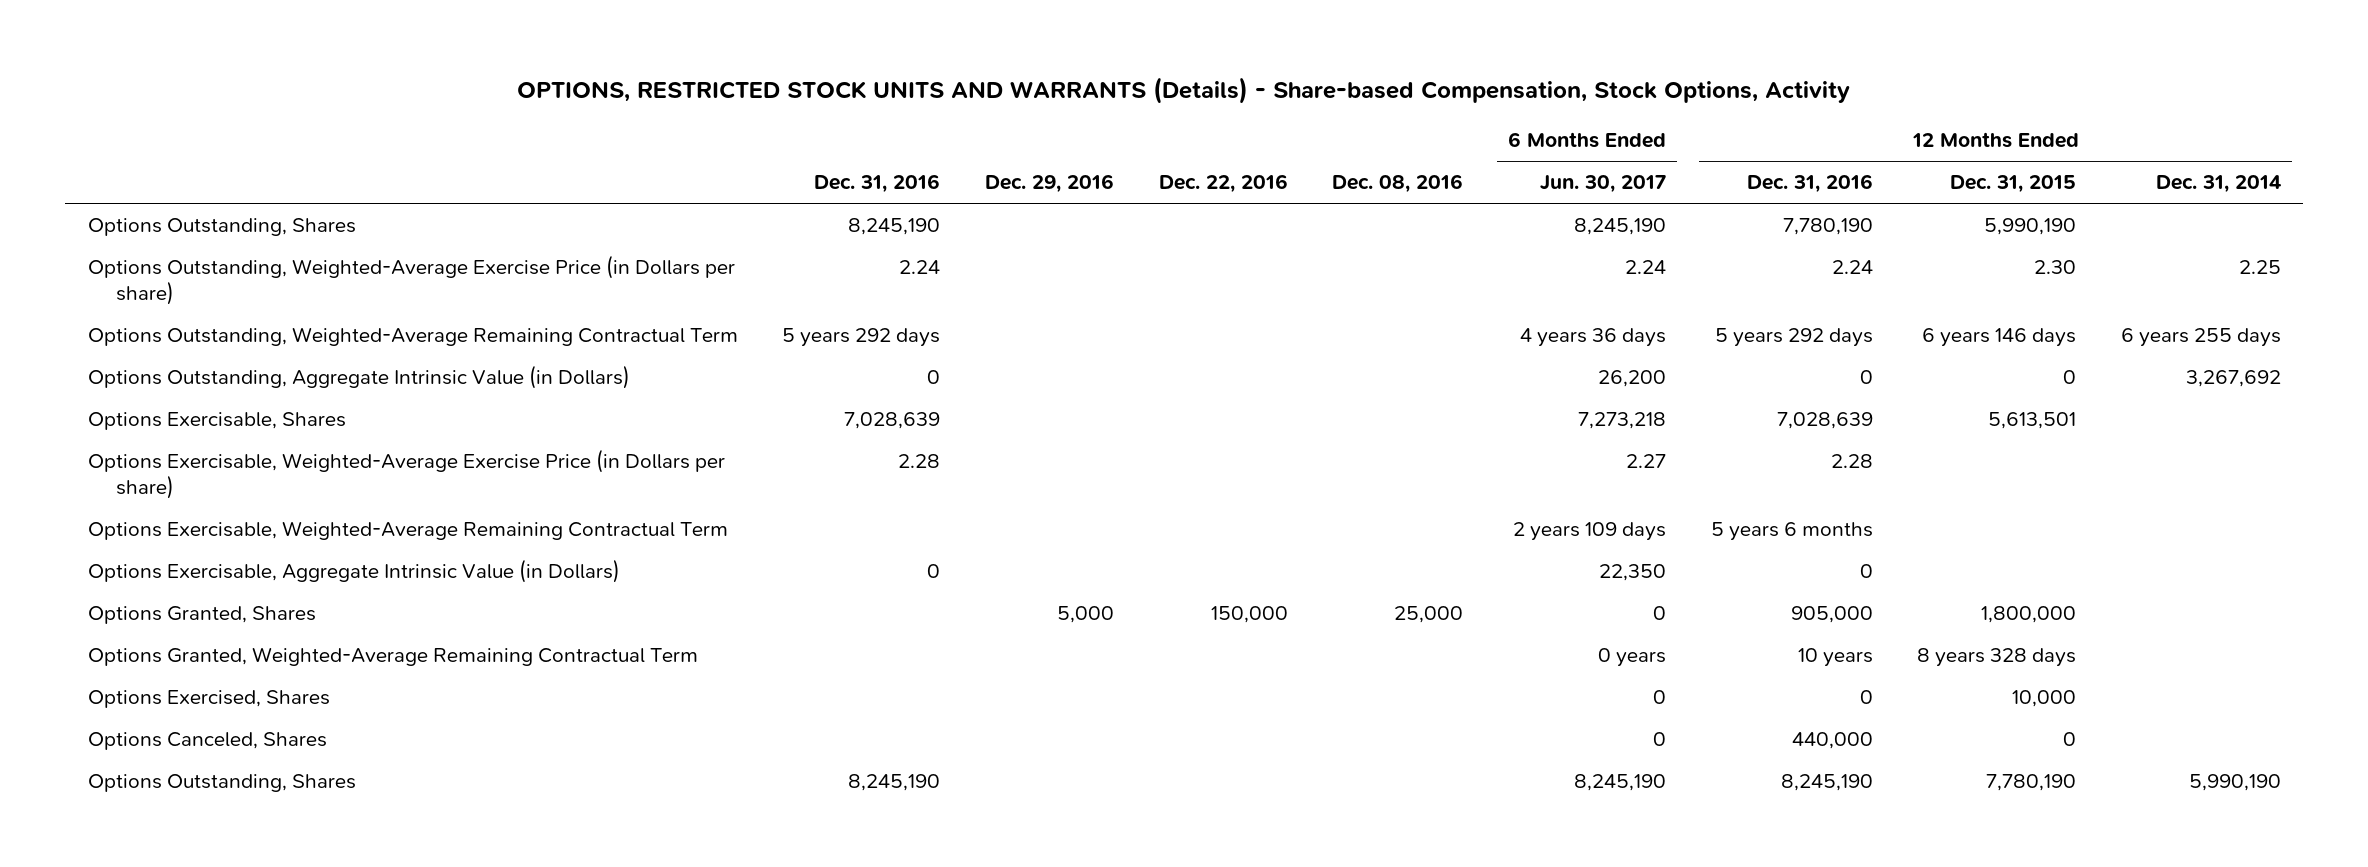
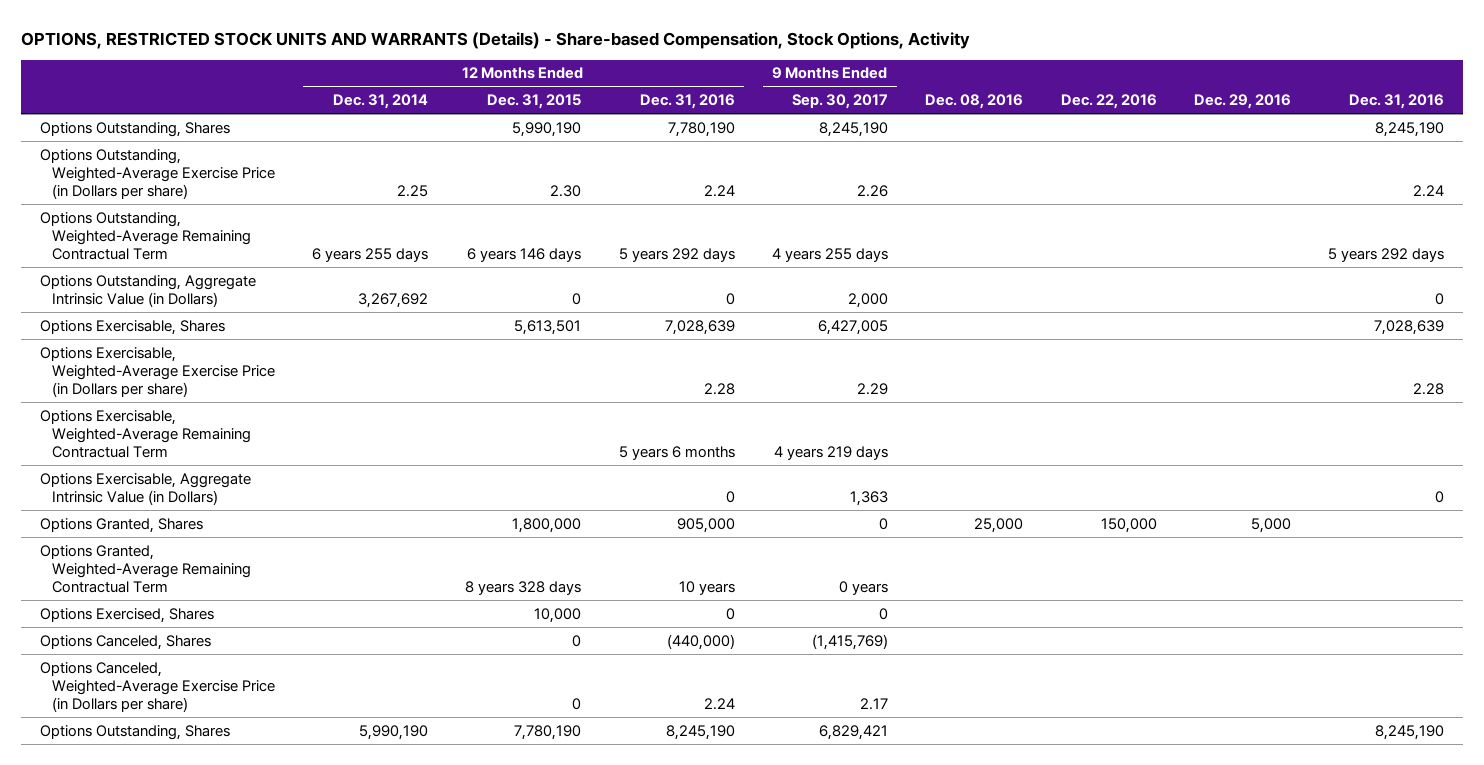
- | Dec. 31, 2016 | Dec. 29, 2016 | Dec. 22, 2016 | Dec. 08, 2016 | 6 Months Ended Jun. 30, 2017 | 12 Months Ended Dec. 31, 2016 | 12 Months Ended Dec. 31, 2015 | 12 Months Ended Dec. 31, 2014
+ | 12 Months Ended Dec. 31, 2014 | 12 Months Ended Dec. 31, 2015 | 12 Months Ended Dec. 31, 2016 | 9 Months Ended Sep. 30, 2017 | Dec. 08, 2016 | Dec. 22, 2016 | Dec. 29, 2016 | Dec. 31, 2016
- Options Canceled, Shares | | | | | 0 | 440,000 | 0 |
+ Options Canceled, Shares | | 0 | (440,000) | (1,415,769) | | | |
+ Options Canceled, Weighted-Average Exercise Price (in Dollars per share) | | 0 | 2.24 | 2.17 | | | |

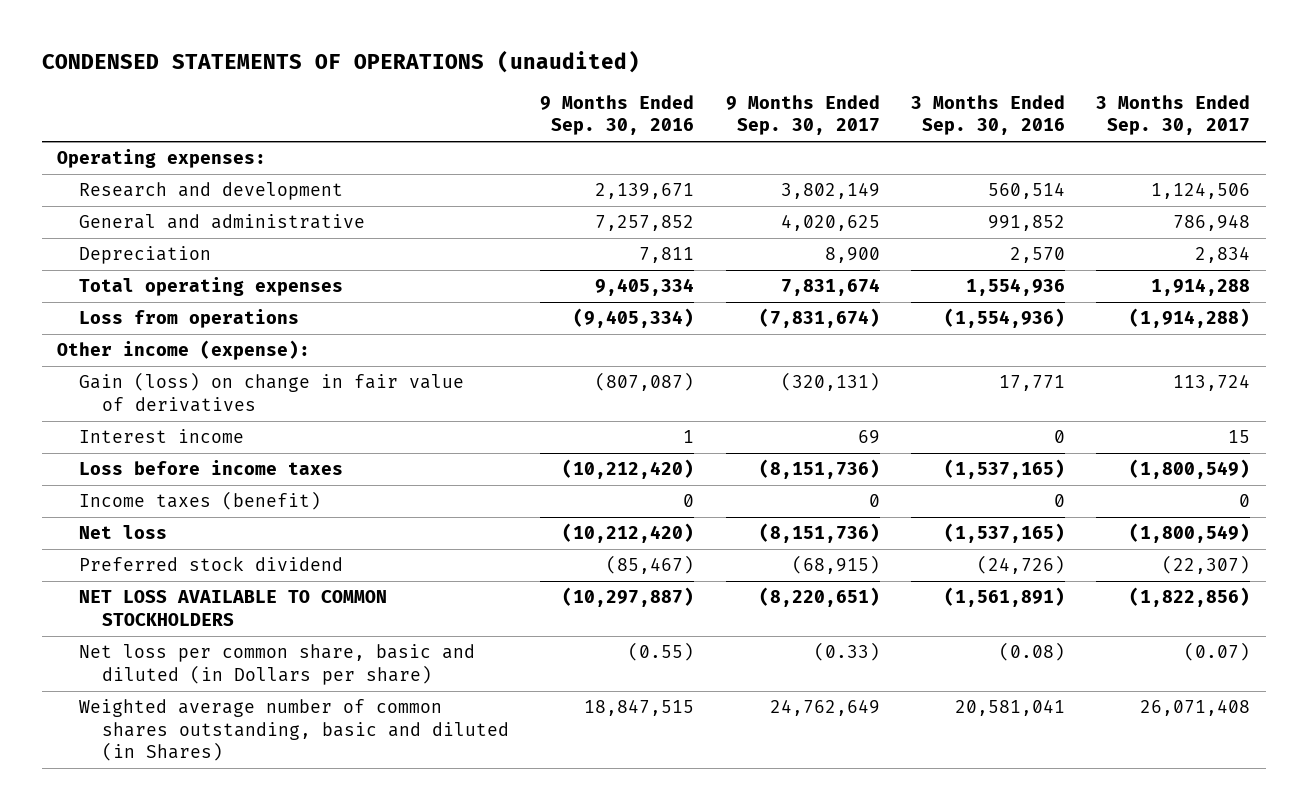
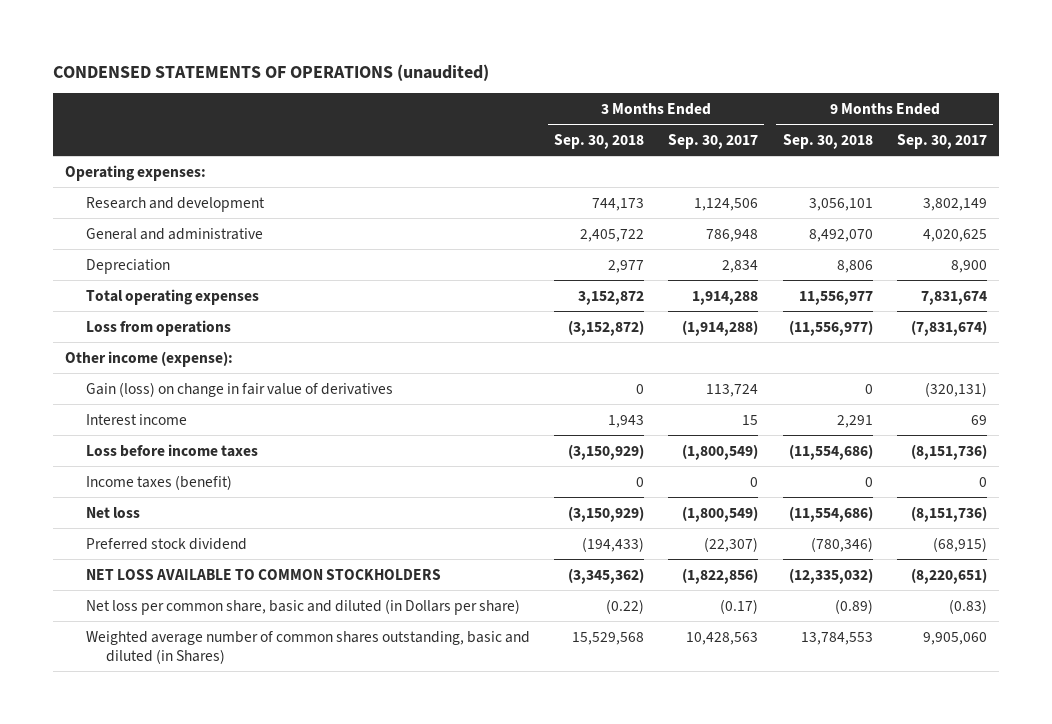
- | 9 Months Ended Sep. 30, 2016 | 9 Months Ended Sep. 30, 2017 | 3 Months Ended Sep. 30, 2016 | 3 Months Ended Sep. 30, 2017
+ | 3 Months Ended Sep. 30, 2018 | 3 Months Ended Sep. 30, 2017 | 9 Months Ended Sep. 30, 2018 | 9 Months Ended Sep. 30, 2017
- Net loss per common share, basic and diluted (in Dollars per share) | (0.55) | (0.33) | (0.08) | (0.07)
- Weighted average number of common shares outstanding, basic and diluted (in Shares) | 18,847,515 | 24,762,649 | 20,581,041 | 26,071,408
+ Net loss per common share, basic and diluted (in Dollars per share) | (0.22) | (0.17) | (0.89) | (0.83)
+ Weighted average number of common shares outstanding, basic and diluted (in Shares) | 15,529,568 | 10,428,563 | 13,784,553 | 9,905,060

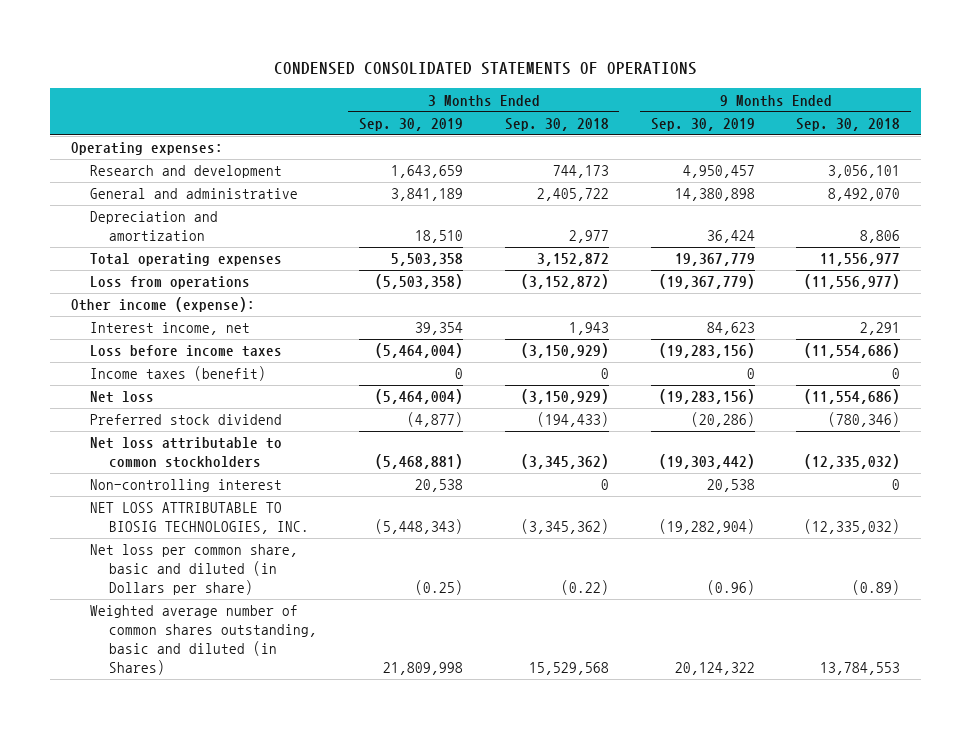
- CONDENSED STATEMENTS OF OPERATIONS (unaudited)
+ CONDENSED CONSOLIDATED STATEMENTS OF OPERATIONS
- | 3 Months Ended Sep. 30, 2018 | 3 Months Ended Sep. 30, 2017 | 9 Months Ended Sep. 30, 2018 | 9 Months Ended Sep. 30, 2017
+ | 3 Months Ended Sep. 30, 2019 | 3 Months Ended Sep. 30, 2018 | 9 Months Ended Sep. 30, 2019 | 9 Months Ended Sep. 30, 2018
- Depreciation | 2,977 | 2,834 | 8,806 | 8,900
+ Depreciation and amortization | 18,510 | 2,977 | 36,424 | 8,806
- Gain (loss) on change in fair value of derivatives | 0 | 113,724 | 0 | (320,131)
- Interest income | 1,943 | 15 | 2,291 | 69
+ Interest income, net | 39,354 | 1,943 | 84,623 | 2,291
- NET LOSS AVAILABLE TO COMMON STOCKHOLDERS | (3,345,362) | (1,822,856) | (12,335,032) | (8,220,651)
+ Net loss attributable to common stockholders | (5,468,881) | (3,345,362) | (19,303,442) | (12,335,032)
+ Non-controlling interest | 20,538 | 0 | 20,538 | 0
+ NET LOSS ATTRIBUTABLE TO BIOSIG TECHNOLOGIES, INC. | (5,448,343) | (3,345,362) | (19,282,904) | (12,335,032)

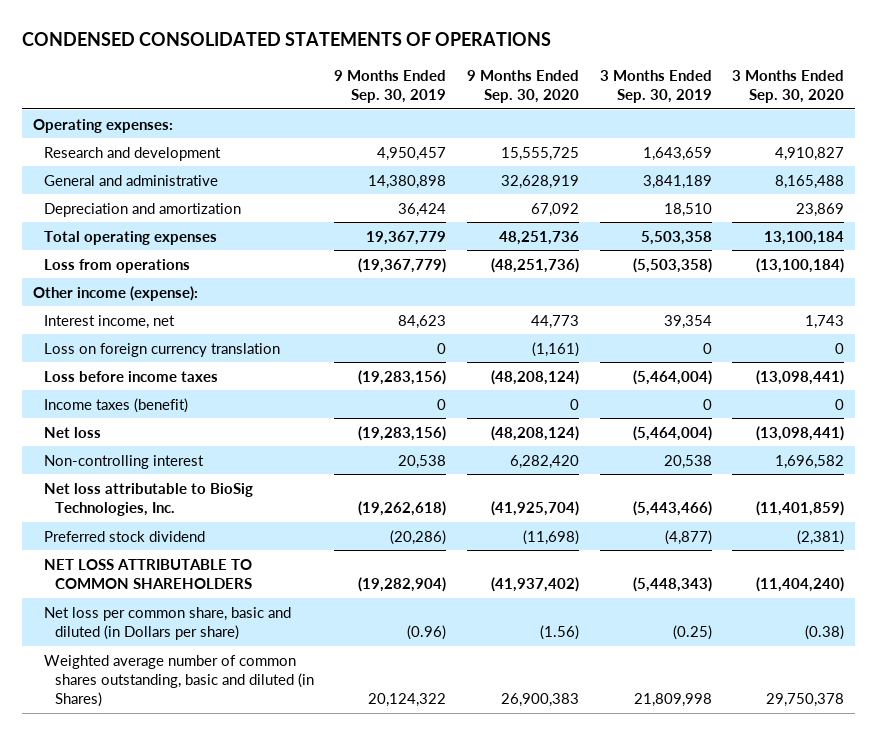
- | 3 Months Ended Sep. 30, 2019 | 3 Months Ended Sep. 30, 2018 | 9 Months Ended Sep. 30, 2019 | 9 Months Ended Sep. 30, 2018
+ | 9 Months Ended Sep. 30, 2019 | 9 Months Ended Sep. 30, 2020 | 3 Months Ended Sep. 30, 2019 | 3 Months Ended Sep. 30, 2020
+ Loss on foreign currency translation | 0 | (1,161) | 0 | 0
- Net loss attributable to common stockholders | (5,468,881) | (3,345,362) | (19,303,442) | (12,335,032)
- NET LOSS ATTRIBUTABLE TO BIOSIG TECHNOLOGIES, INC. | (5,448,343) | (3,345,362) | (19,282,904) | (12,335,032)
+ Net loss attributable to BioSig Technologies, Inc. | (19,262,618) | (41,925,704) | (5,443,466) | (11,401,859)
moved down: Preferred stock dividend | (20,286) | (11,698) | (4,877) | (2,381)
+ NET LOSS ATTRIBUTABLE TO COMMON SHAREHOLDERS | (19,282,904) | (41,937,402) | (5,448,343) | (11,404,240)

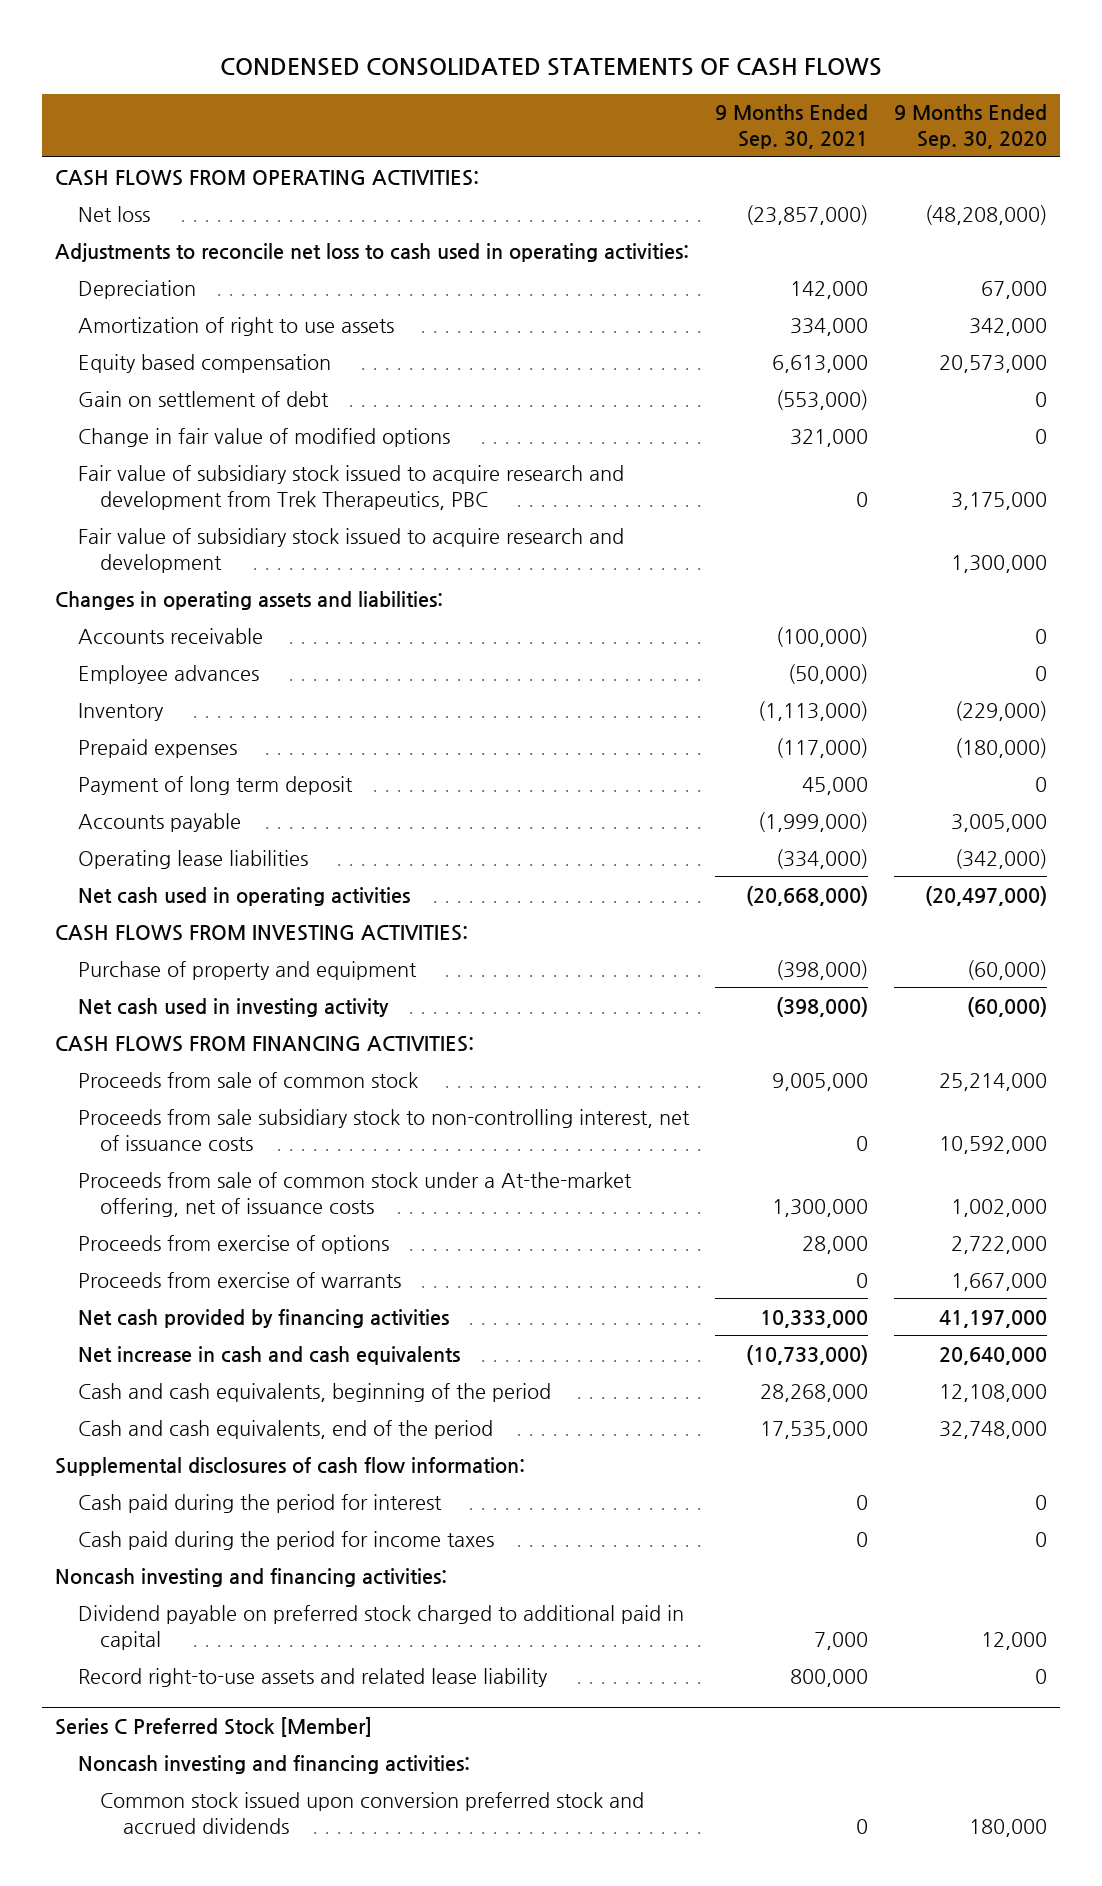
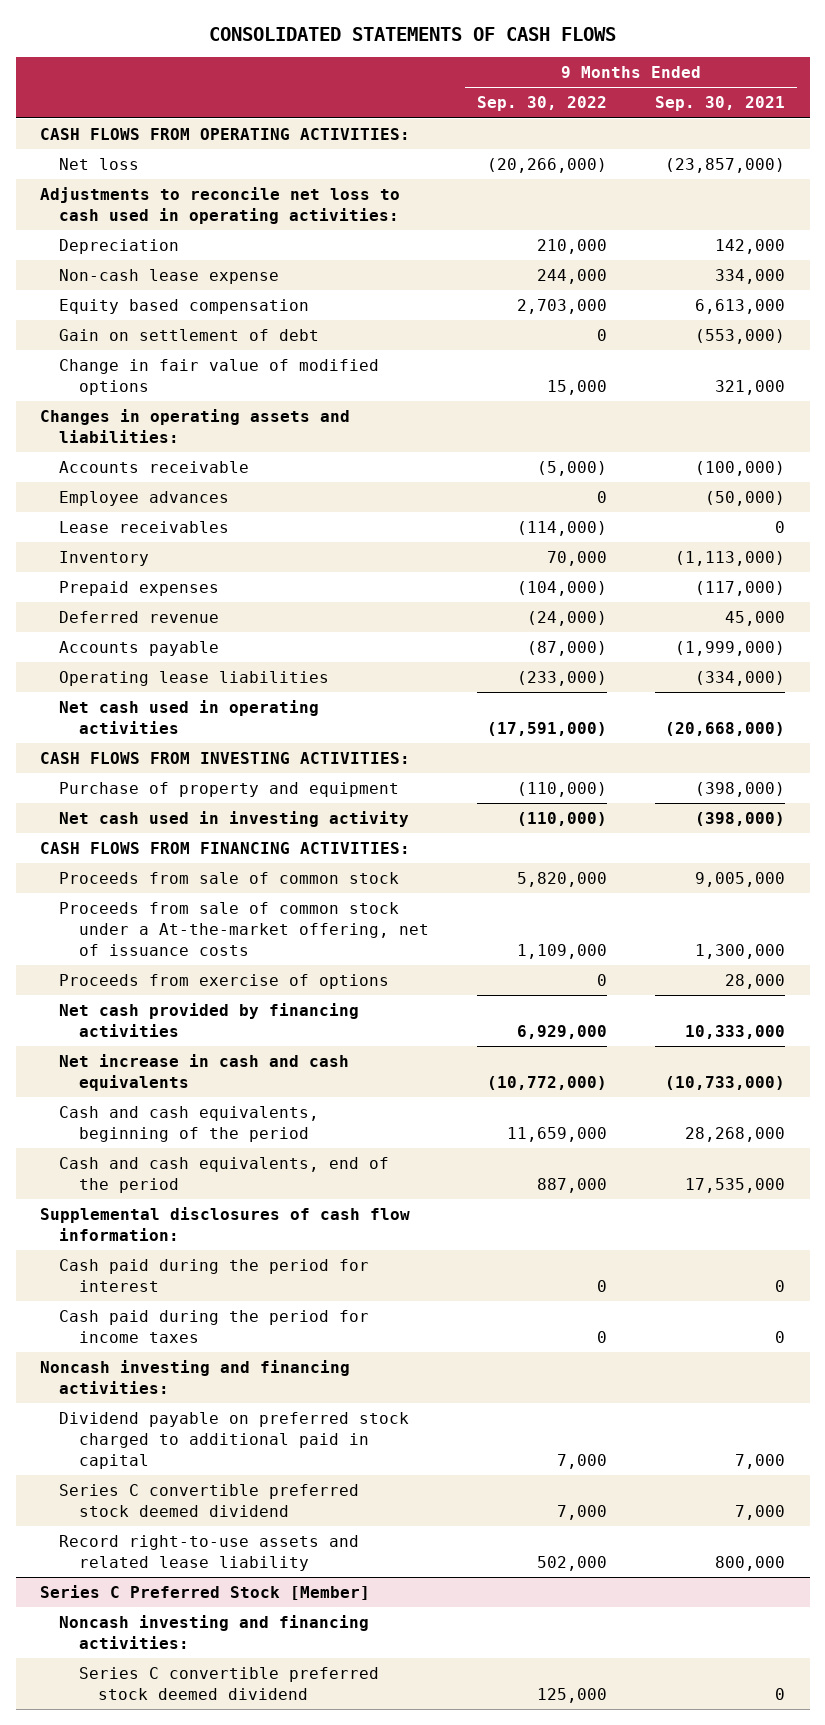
- CONDENSED CONSOLIDATED STATEMENTS OF CASH FLOWS
+ CONSOLIDATED STATEMENTS OF CASH FLOWS
- | 9 Months Ended Sep. 30, 2021 | 9 Months Ended Sep. 30, 2020
+ | 9 Months Ended Sep. 30, 2022 | 9 Months Ended Sep. 30, 2021
- Amortization of right to use assets | 334,000 | 342,000
+ Non-cash lease expense | 244,000 | 334,000
- Fair value of subsidiary stock issued to acquire research and development from Trek Therapeutics, PBC | 0 | 3,175,000
- Fair value of subsidiary stock issued to acquire research and development | | 1,300,000
+ Lease receivables | (114,000) | 0
- Payment of long term deposit | 45,000 | 0
+ Deferred revenue | (24,000) | 45,000
- Proceeds from sale subsidiary stock to non-controlling interest, net of issuance costs | 0 | 10,592,000
- Proceeds from exercise of warrants | 0 | 1,667,000
+ Series C convertible preferred stock deemed dividend | 7,000 | 7,000
@ Series C Preferred Stock [Member]
- Common stock issued upon conversion preferred stock and accrued dividends | 0 | 180,000
+ Series C convertible preferred stock deemed dividend | 125,000 | 0

